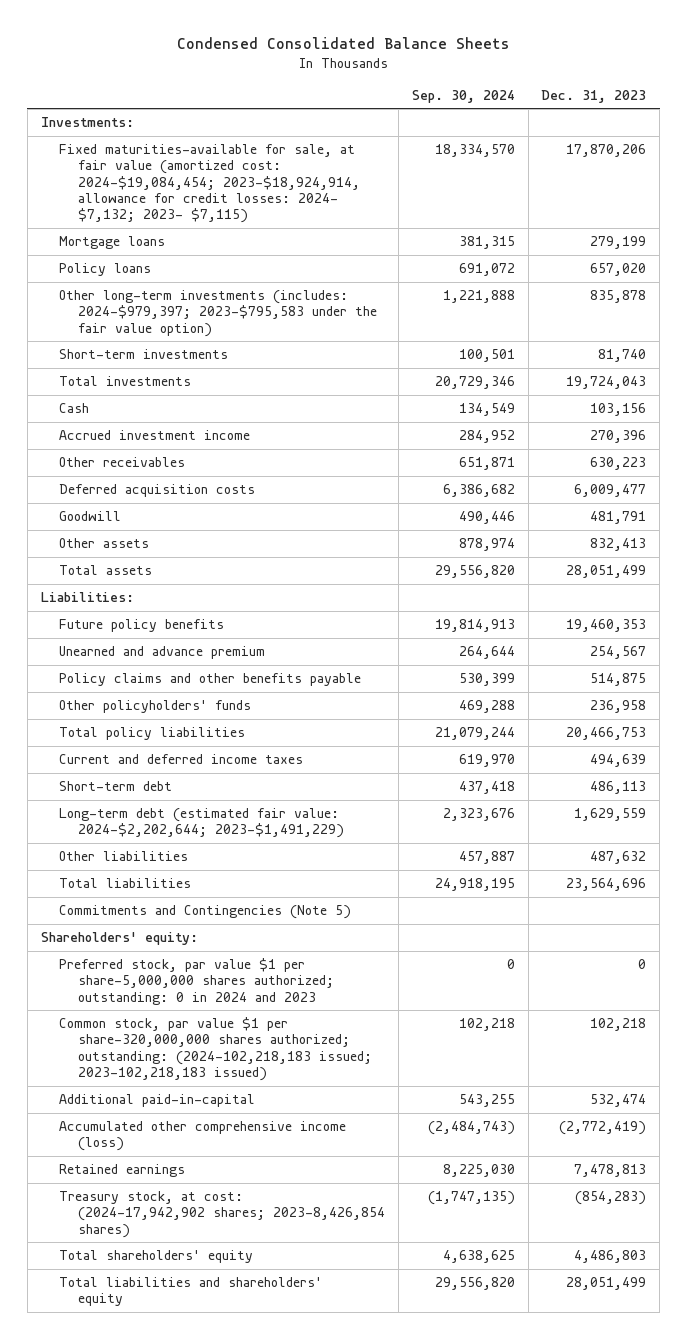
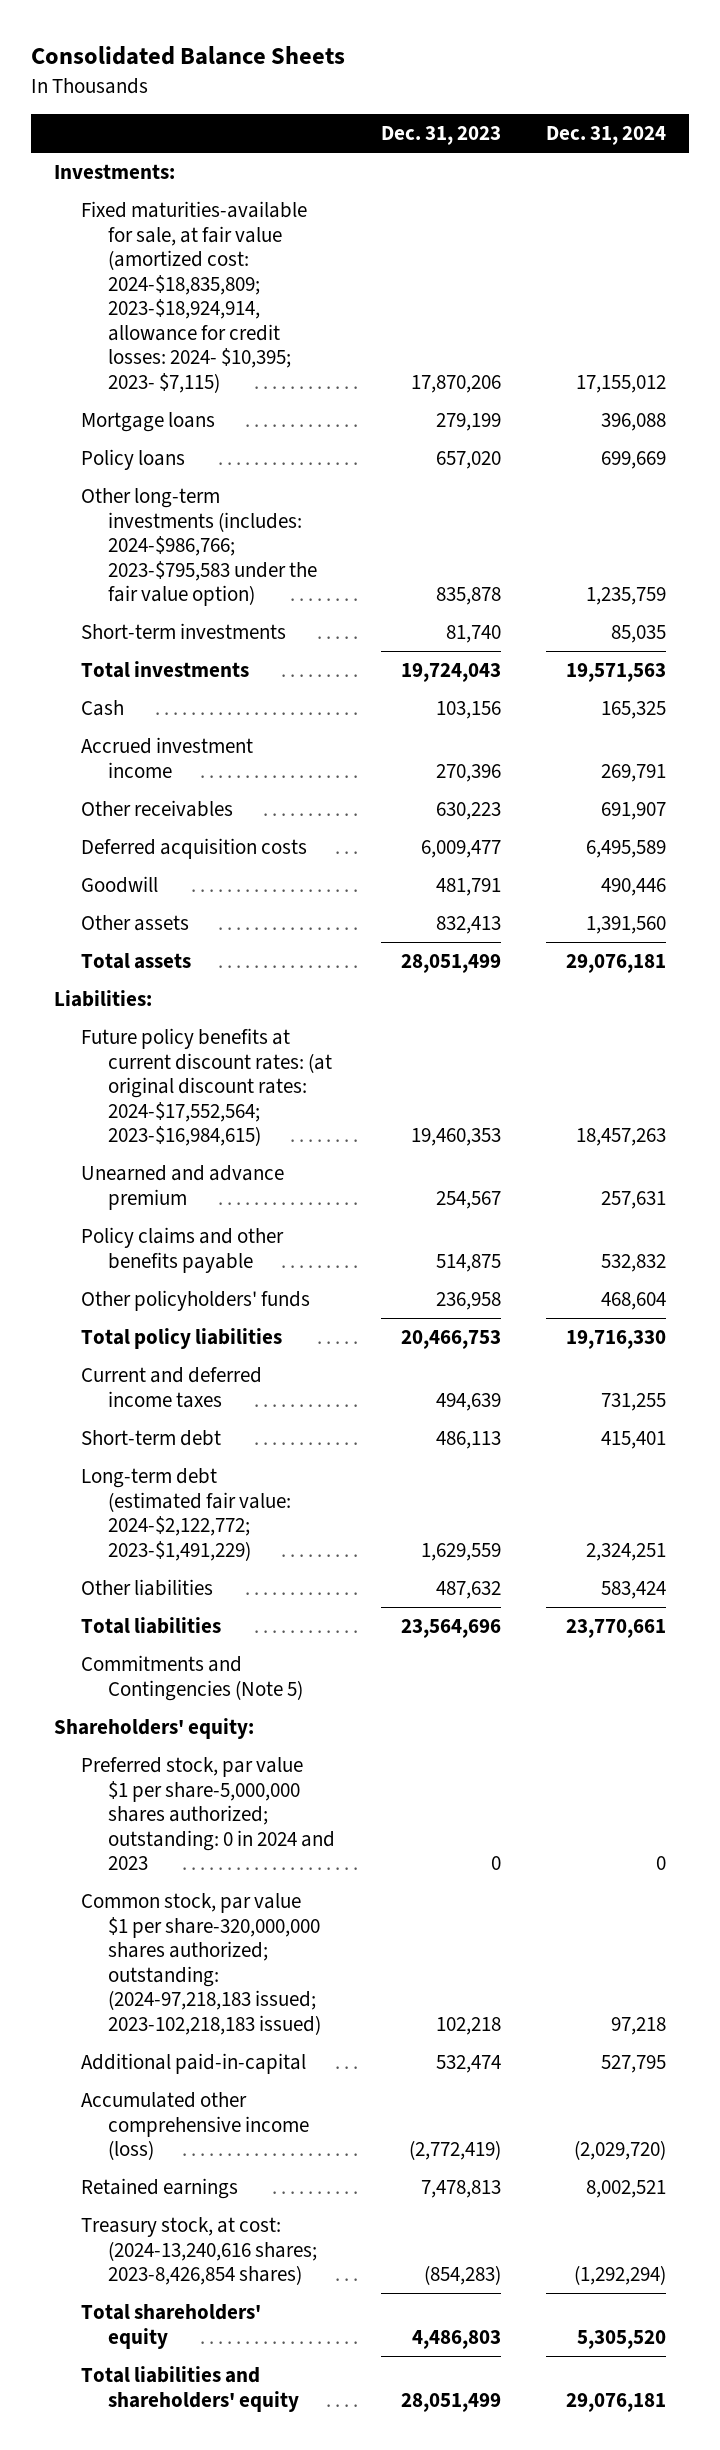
- Condensed Consolidated Balance Sheets
+ Consolidated Balance Sheets
- | Sep. 30, 2024 | Dec. 31, 2023
+ | Dec. 31, 2023 | Dec. 31, 2024
- Fixed maturities-available for sale, at fair value (amortized cost: 2024-$19,084,454; 2023-$18,924,914, allowance for credit losses: 2024- $7,132; 2023- $7,115) | 18,334,570 | 17,870,206
+ Fixed maturities-available for sale, at fair value (amortized cost: 2024-$18,835,809; 2023-$18,924,914, allowance for credit losses: 2024- $10,395; 2023- $7,115) | 17,870,206 | 17,155,012
- Other long-term investments (includes: 2024-$979,397; 2023-$795,583 under the fair value option) | 1,221,888 | 835,878
+ Other long-term investments (includes: 2024-$986,766; 2023-$795,583 under the fair value option) | 835,878 | 1,235,759
- Future policy benefits | 19,814,913 | 19,460,353
+ Future policy benefits at current discount rates: (at original discount rates: 2024-$17,552,564; 2023-$16,984,615) | 19,460,353 | 18,457,263
- Long-term debt (estimated fair value: 2024-$2,202,644; 2023-$1,491,229) | 2,323,676 | 1,629,559
+ Long-term debt (estimated fair value: 2024-$2,122,772; 2023-$1,491,229) | 1,629,559 | 2,324,251
- Common stock, par value $1 per share-320,000,000 shares authorized; outstanding: (2024-102,218,183 issued; 2023-102,218,183 issued) | 102,218 | 102,218
+ Common stock, par value $1 per share-320,000,000 shares authorized; outstanding: (2024-97,218,183 issued; 2023-102,218,183 issued) | 102,218 | 97,218
- Treasury stock, at cost: (2024-17,942,902 shares; 2023-8,426,854 shares) | (1,747,135) | (854,283)
+ Treasury stock, at cost: (2024-13,240,616 shares; 2023-8,426,854 shares) | (854,283) | (1,292,294)

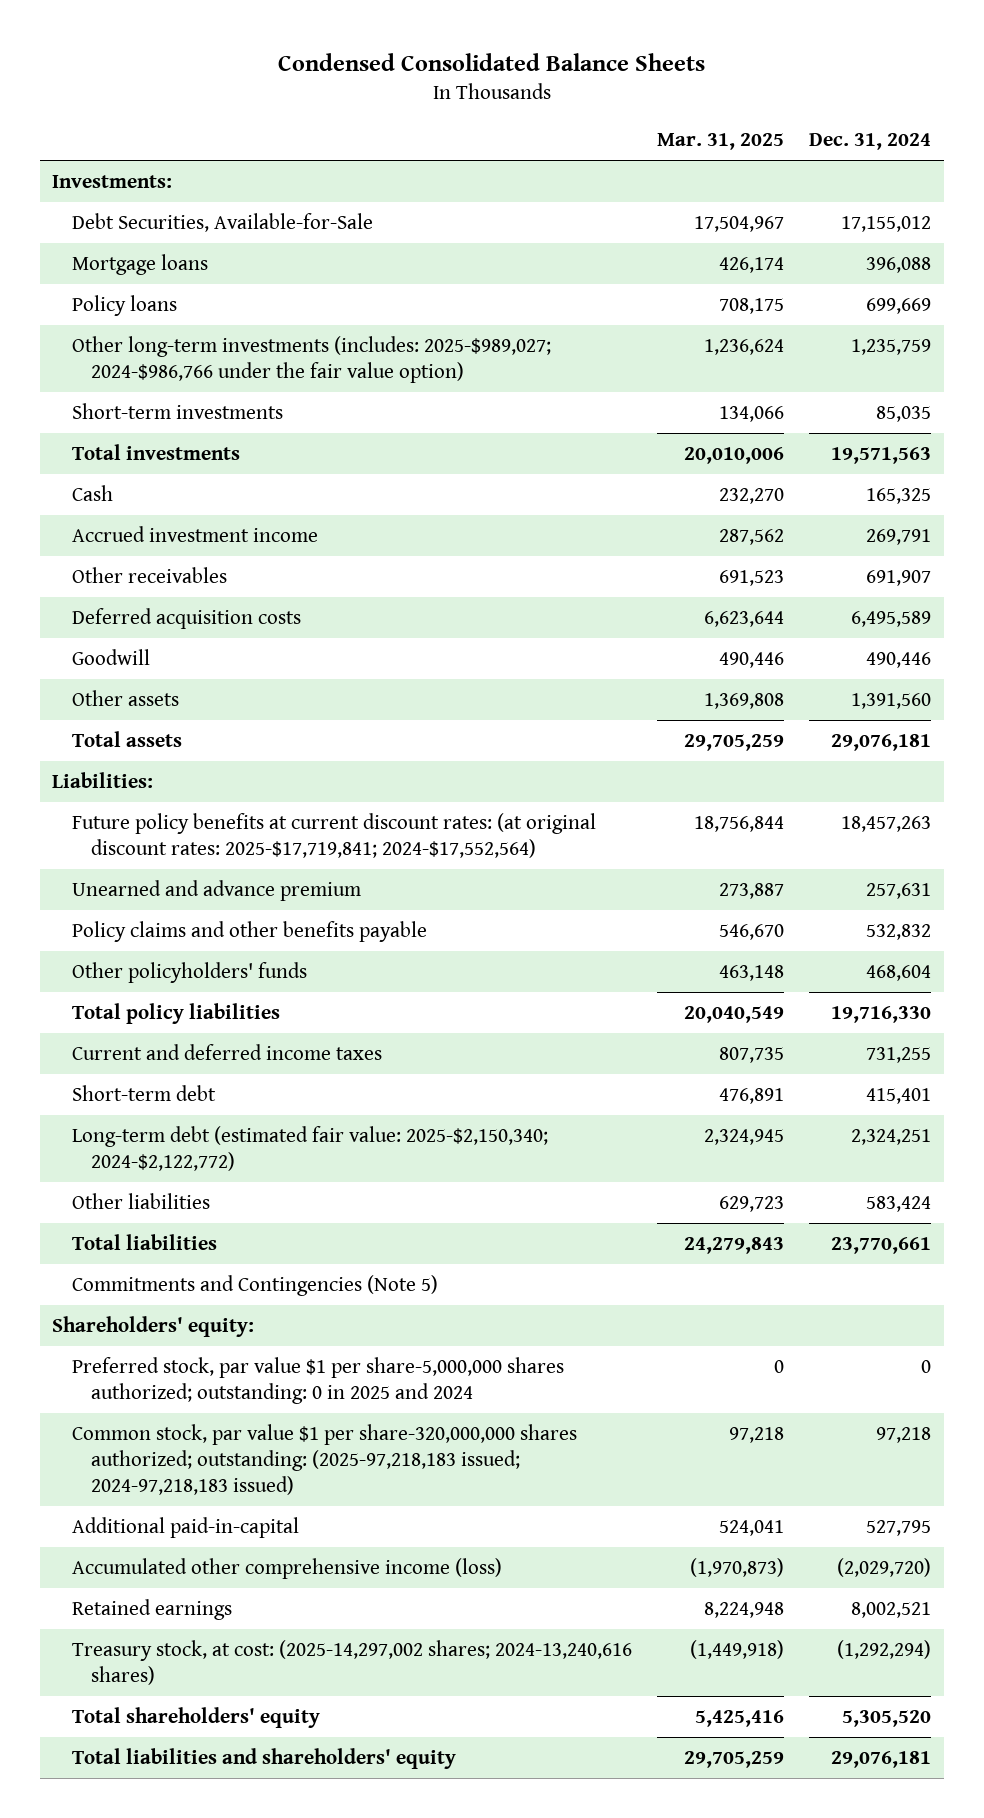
- Consolidated Balance Sheets
+ Condensed Consolidated Balance Sheets
- | Dec. 31, 2023 | Dec. 31, 2024
+ | Mar. 31, 2025 | Dec. 31, 2024
- Fixed maturities-available for sale, at fair value (amortized cost: 2024-$18,835,809; 2023-$18,924,914, allowance for credit losses: 2024- $10,395; 2023- $7,115) | 17,870,206 | 17,155,012
+ Debt Securities, Available-for-Sale | 17,504,967 | 17,155,012
- Other long-term investments (includes: 2024-$986,766; 2023-$795,583 under the fair value option) | 835,878 | 1,235,759
+ Other long-term investments (includes: 2025-$989,027; 2024-$986,766 under the fair value option) | 1,236,624 | 1,235,759
- Future policy benefits at current discount rates: (at original discount rates: 2024-$17,552,564; 2023-$16,984,615) | 19,460,353 | 18,457,263
+ Future policy benefits at current discount rates: (at original discount rates: 2025-$17,719,841; 2024-$17,552,564) | 18,756,844 | 18,457,263
- Long-term debt (estimated fair value: 2024-$2,122,772; 2023-$1,491,229) | 1,629,559 | 2,324,251
+ Long-term debt (estimated fair value: 2025-$2,150,340; 2024-$2,122,772) | 2,324,945 | 2,324,251
- Preferred stock, par value $1 per share-5,000,000 shares authorized; outstanding: 0 in 2024 and 2023 | 0 | 0
- Common stock, par value $1 per share-320,000,000 shares authorized; outstanding: (2024-97,218,183 issued; 2023-102,218,183 issued) | 102,218 | 97,218
+ Preferred stock, par value $1 per share-5,000,000 shares authorized; outstanding: 0 in 2025 and 2024 | 0 | 0
+ Common stock, par value $1 per share-320,000,000 shares authorized; outstanding: (2025-97,218,183 issued; 2024-97,218,183 issued) | 97,218 | 97,218
- Treasury stock, at cost: (2024-13,240,616 shares; 2023-8,426,854 shares) | (854,283) | (1,292,294)
+ Treasury stock, at cost: (2025-14,297,002 shares; 2024-13,240,616 shares) | (1,449,918) | (1,292,294)

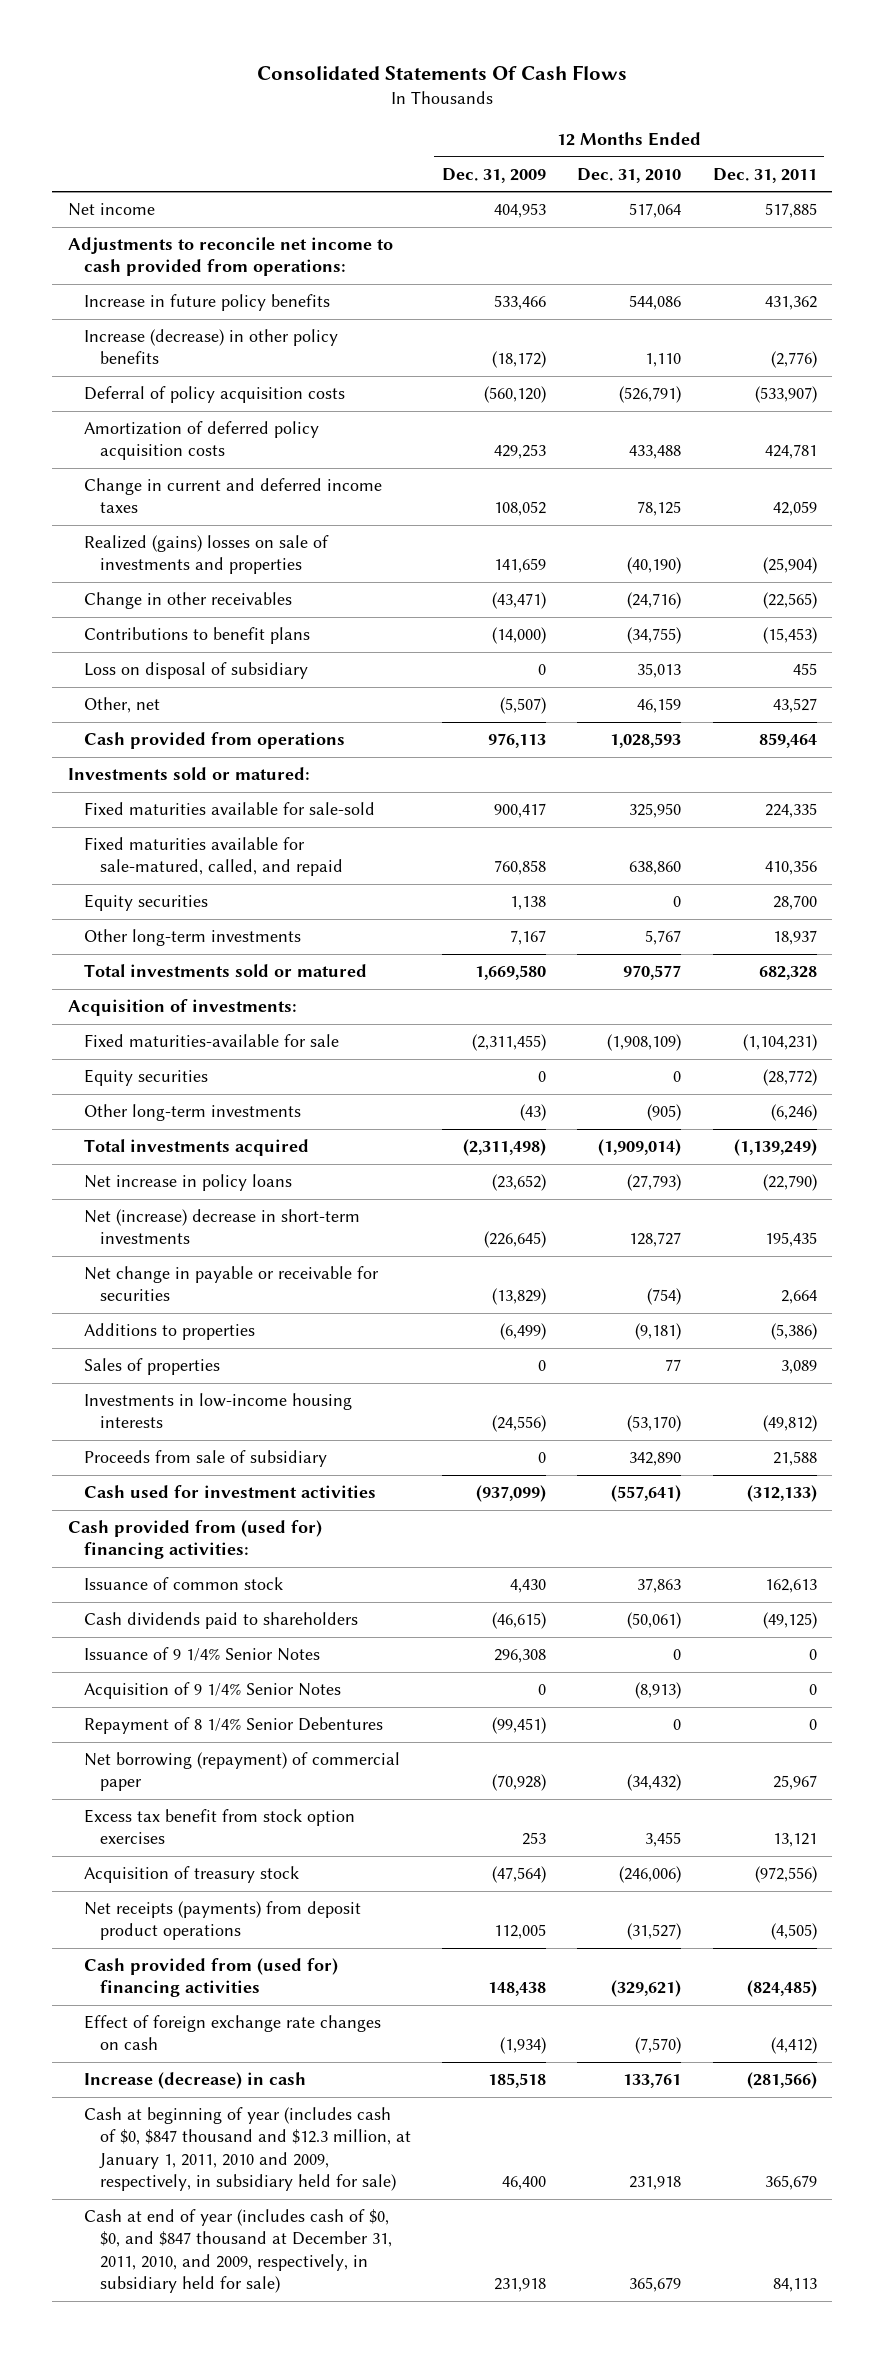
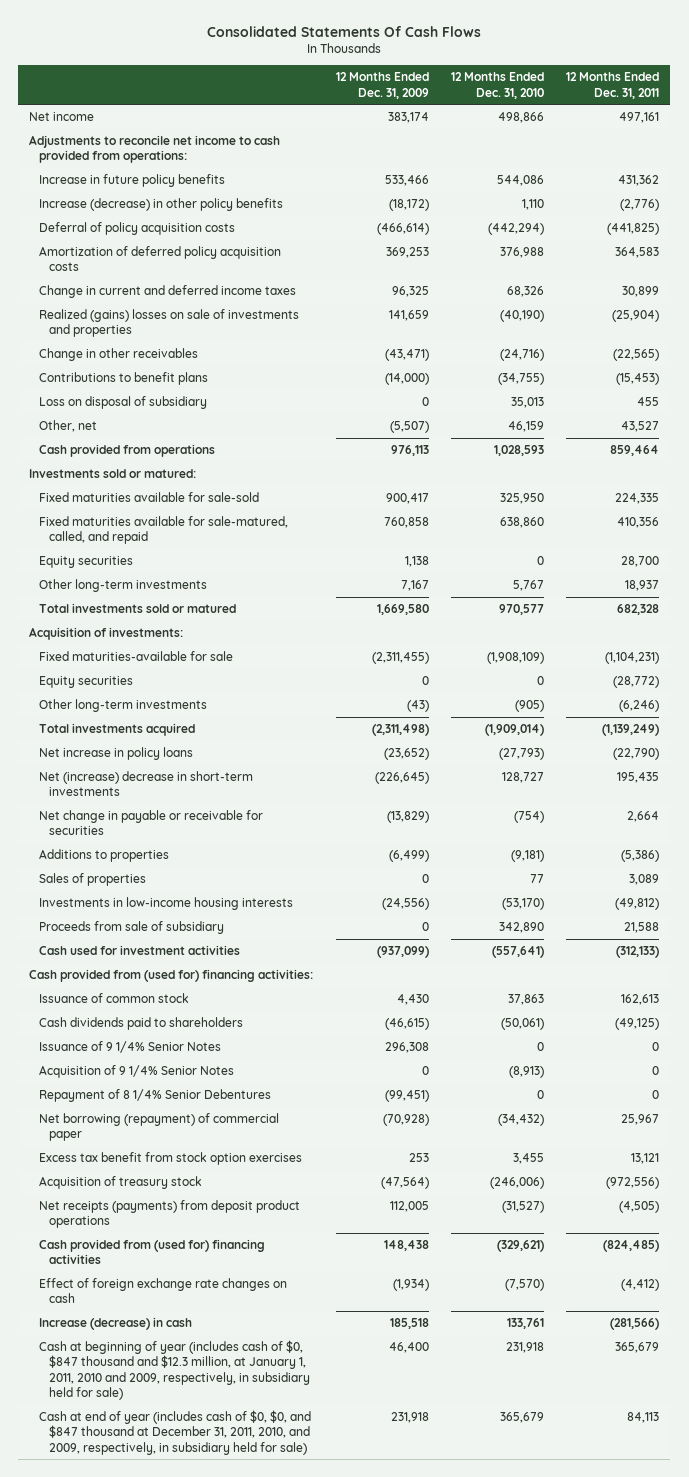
- Net income | 404,953 | 517,064 | 517,885
+ Net income | 383,174 | 498,866 | 497,161
- Deferral of policy acquisition costs | (560,120) | (526,791) | (533,907)
- Amortization of deferred policy acquisition costs | 429,253 | 433,488 | 424,781
- Change in current and deferred income taxes | 108,052 | 78,125 | 42,059
+ Deferral of policy acquisition costs | (466,614) | (442,294) | (441,825)
+ Amortization of deferred policy acquisition costs | 369,253 | 376,988 | 364,583
+ Change in current and deferred income taxes | 96,325 | 68,326 | 30,899

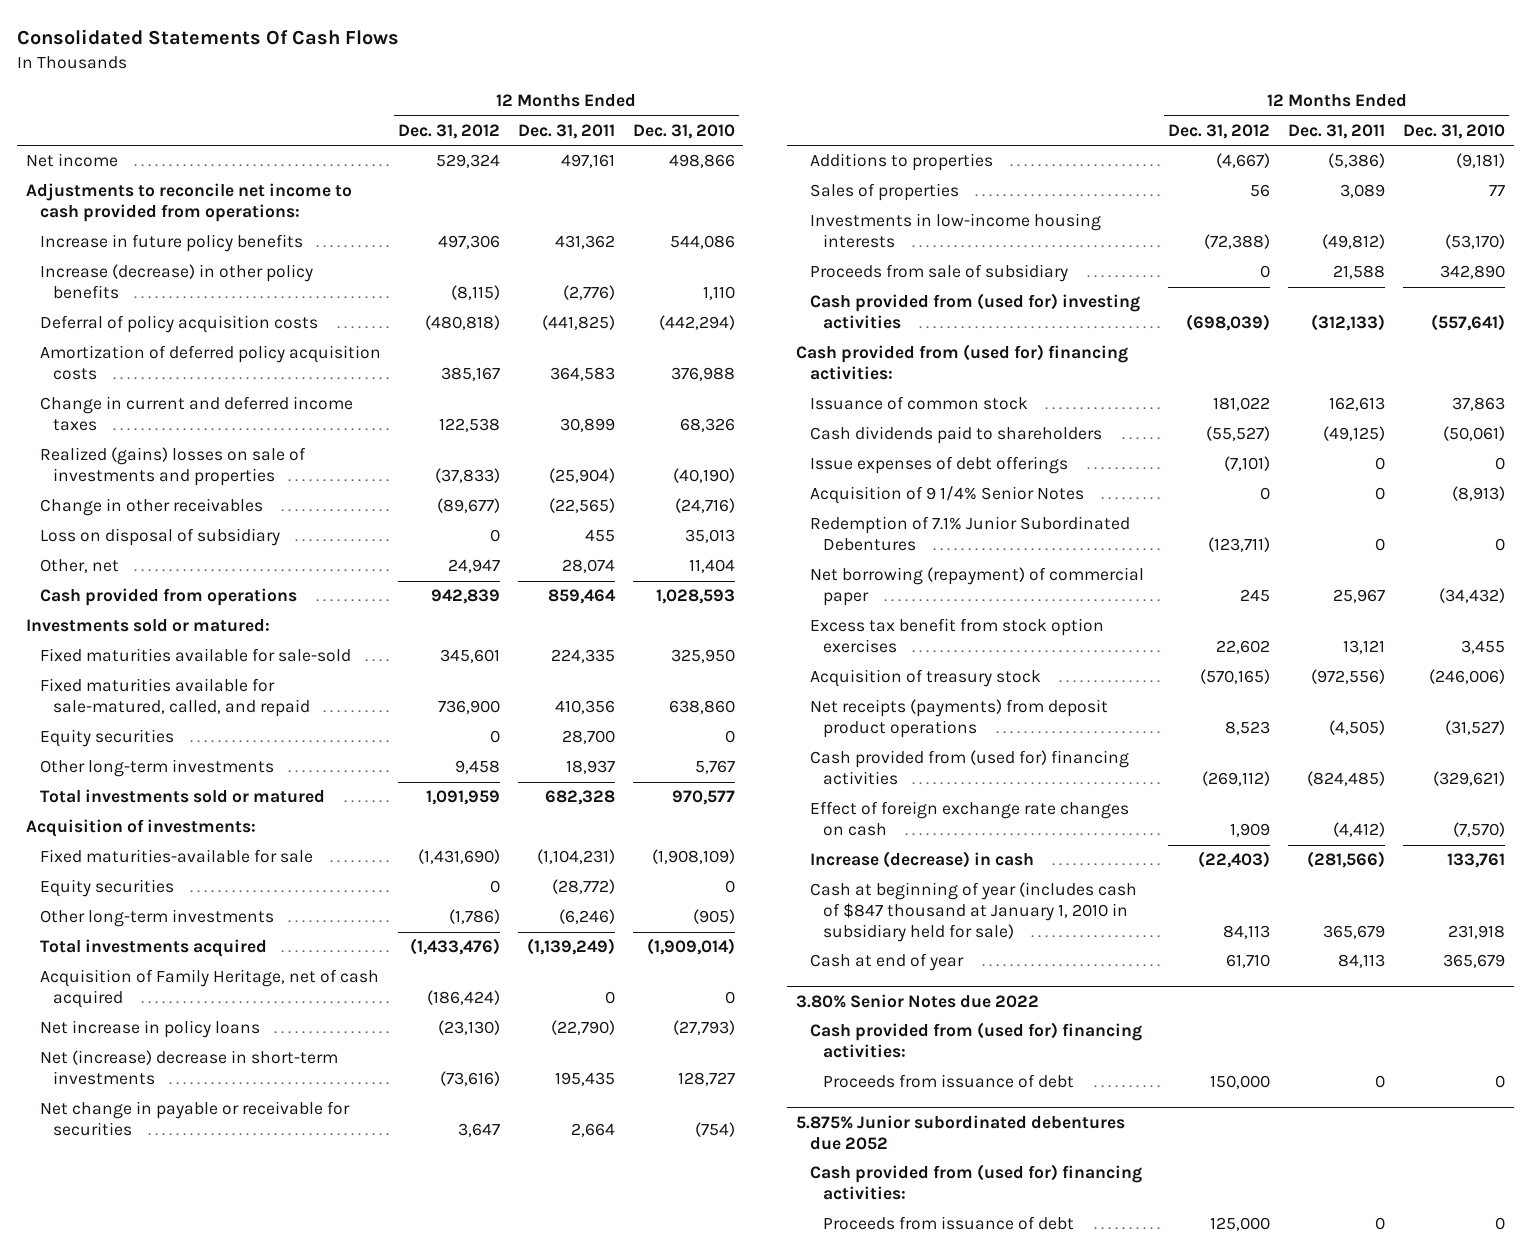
- | 12 Months Ended Dec. 31, 2009 | 12 Months Ended Dec. 31, 2010 | 12 Months Ended Dec. 31, 2011
+ | 12 Months Ended Dec. 31, 2012 | 12 Months Ended Dec. 31, 2011 | 12 Months Ended Dec. 31, 2010
- Contributions to benefit plans | (14,000) | (34,755) | (15,453)
- Other, net | (5,507) | 46,159 | 43,527
+ Other, net | 24,947 | 28,074 | 11,404
+ Acquisition of Family Heritage, net of cash acquired | (186,424) | 0 | 0
- Cash used for investment activities | (937,099) | (557,641) | (312,133)
+ Cash provided from (used for) investing activities | (698,039) | (312,133) | (557,641)
- Issuance of 9 1/4% Senior Notes | 296,308 | 0 | 0
+ Issue expenses of debt offerings | (7,101) | 0 | 0
- Repayment of 8 1/4% Senior Debentures | (99,451) | 0 | 0
+ Redemption of 7.1% Junior Subordinated Debentures | (123,711) | 0 | 0
- Cash at beginning of year (includes cash of $0, $847 thousand and $12.3 million, at January 1, 2011, 2010 and 2009, respectively, in subsidiary held for sale) | 46,400 | 231,918 | 365,679
- Cash at end of year (includes cash of $0, $0, and $847 thousand at December 31, 2011, 2010, and 2009, respectively, in subsidiary held for sale) | 231,918 | 365,679 | 84,113
+ Cash at beginning of year (includes cash of $847 thousand at January 1, 2010 in subsidiary held for sale) | 84,113 | 365,679 | 231,918
+ Cash at end of year | 61,710 | 84,113 | 365,679
+ 3.80% Senior Notes due 2022
+ Cash provided from (used for) financing activities:
+ Proceeds from issuance of debt | 150,000 | 0 | 0
+ 5.875% Junior subordinated debentures due 2052
+ Cash provided from (used for) financing activities:
+ Proceeds from issuance of debt | 125,000 | 0 | 0

